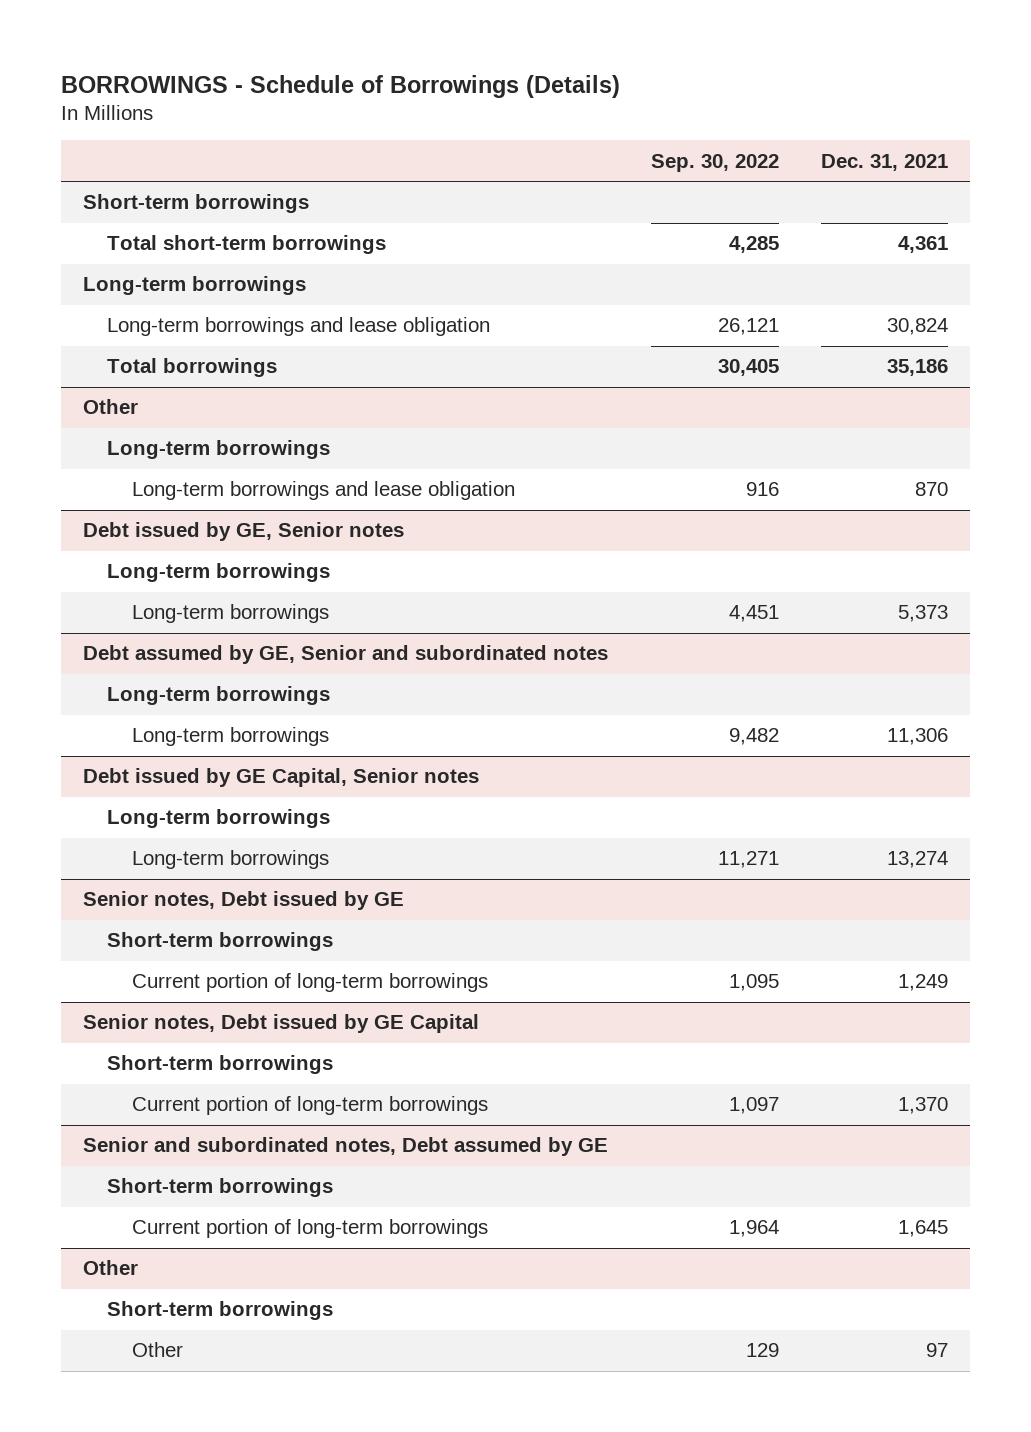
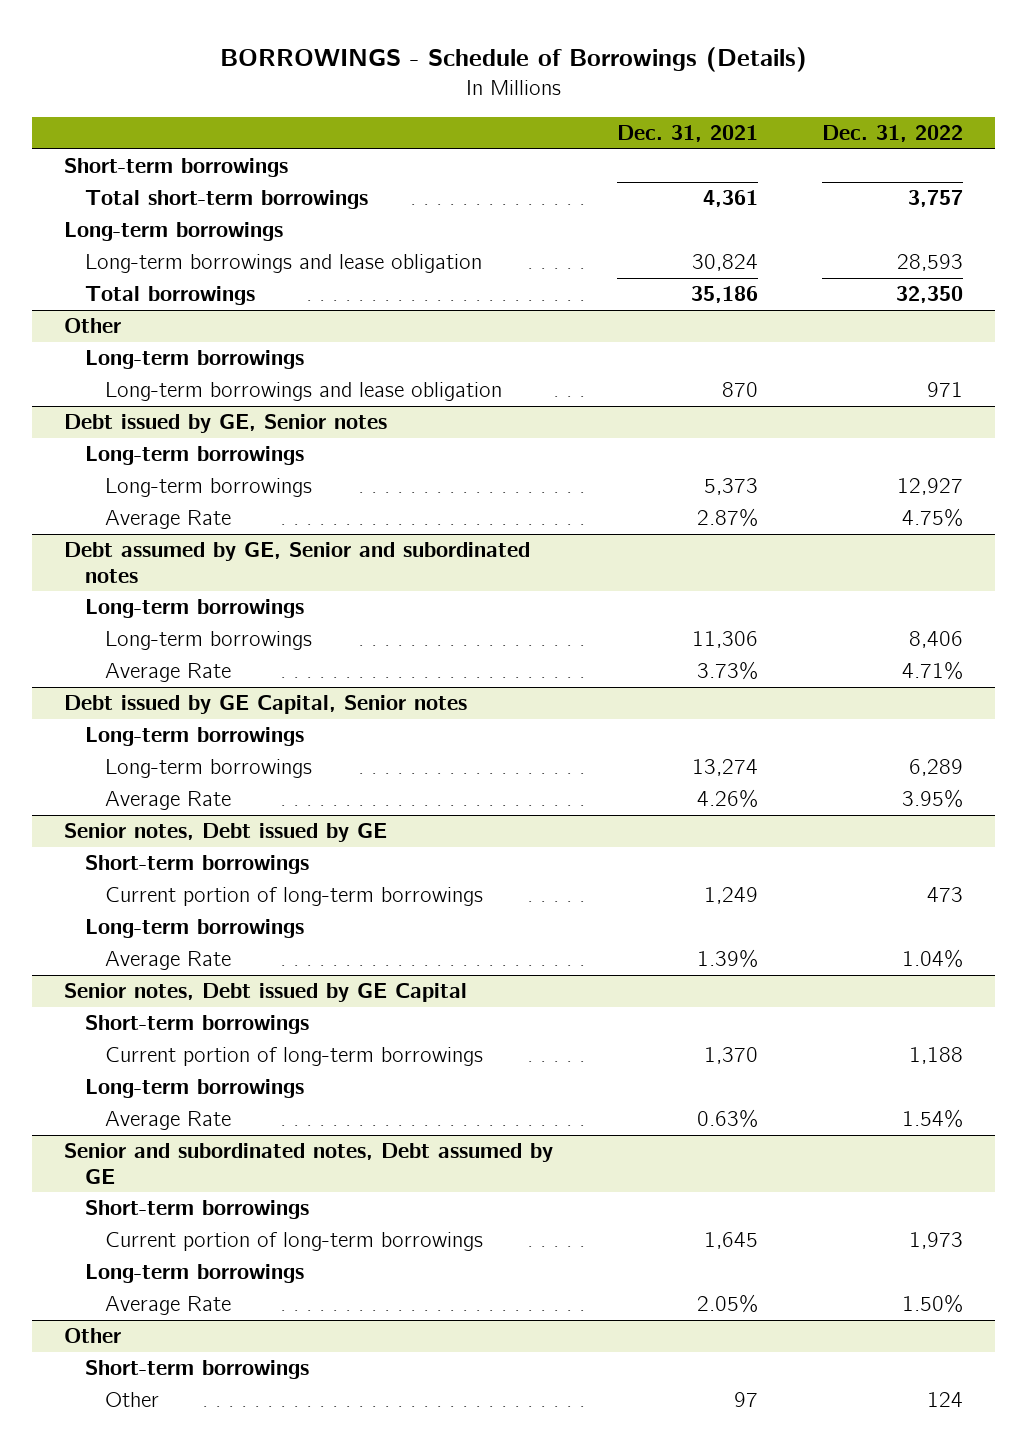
- | Sep. 30, 2022 | Dec. 31, 2021
+ | Dec. 31, 2021 | Dec. 31, 2022
@ Debt issued by GE, Senior notes
+ Average Rate | 2.87% | 4.75%
@ Debt assumed by GE, Senior and subordinated notes
+ Average Rate | 3.73% | 4.71%
@ Debt issued by GE Capital, Senior notes
+ Average Rate | 4.26% | 3.95%
@ Senior notes, Debt issued by GE
+ Long-term borrowings
+ Average Rate | 1.39% | 1.04%
@ Senior notes, Debt issued by GE Capital
+ Long-term borrowings
+ Average Rate | 0.63% | 1.54%
@ Senior and subordinated notes, Debt assumed by GE
+ Long-term borrowings
+ Average Rate | 2.05% | 1.50%

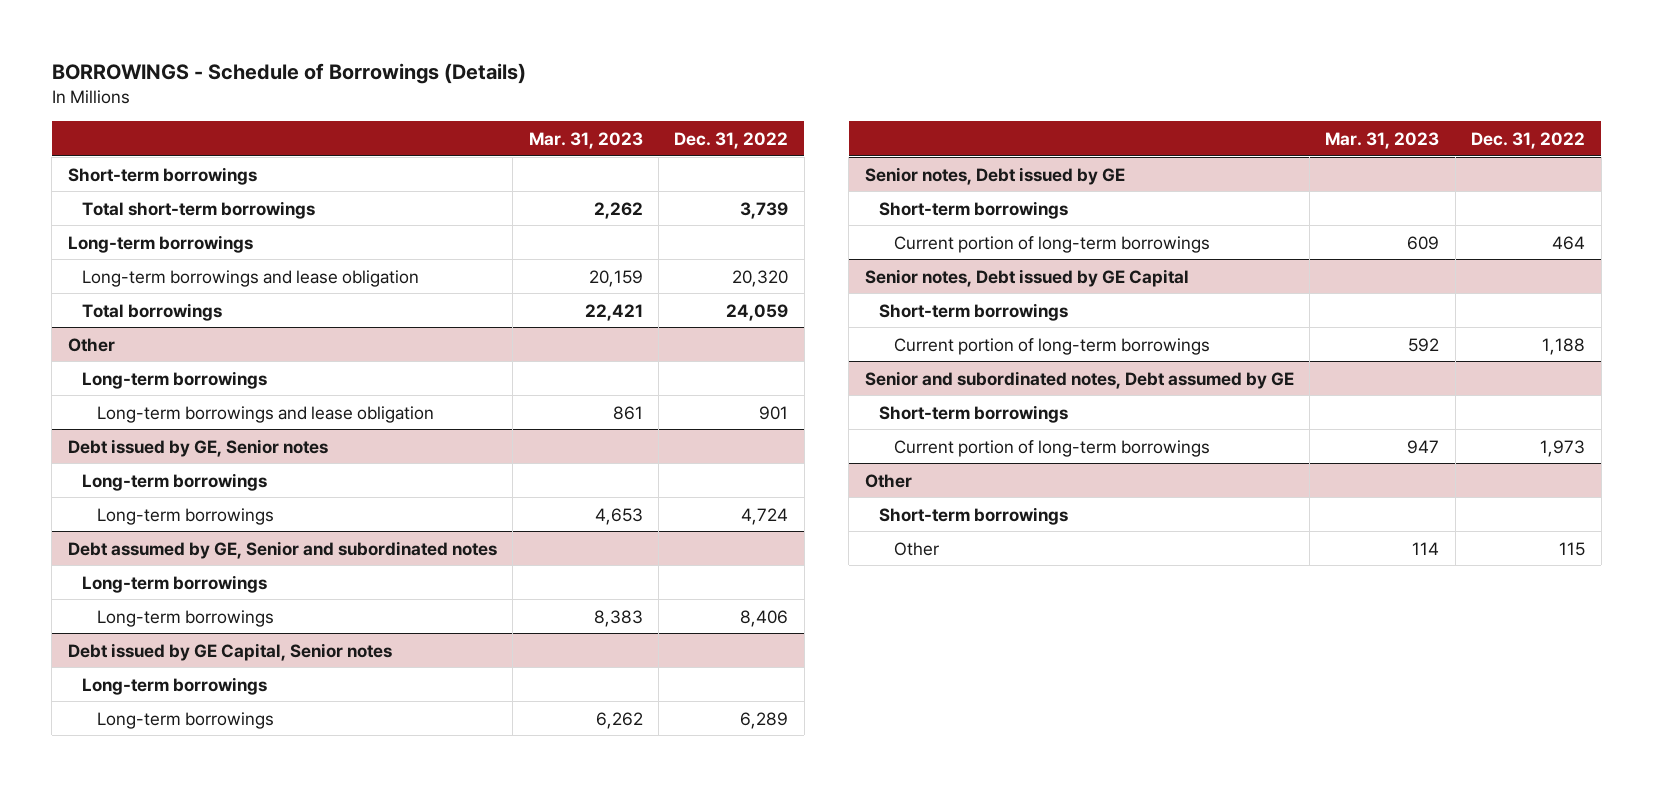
- | Dec. 31, 2021 | Dec. 31, 2022
+ | Mar. 31, 2023 | Dec. 31, 2022
- Total short-term borrowings | 4,361 | 3,757
+ Total short-term borrowings | 2,262 | 3,739
- Long-term borrowings and lease obligation | 30,824 | 28,593
- Total borrowings | 35,186 | 32,350
+ Long-term borrowings and lease obligation | 20,159 | 20,320
+ Total borrowings | 22,421 | 24,059
@ Other
- Long-term borrowings and lease obligation | 870 | 971
+ Long-term borrowings and lease obligation | 861 | 901
@ Debt issued by GE, Senior notes
- Long-term borrowings | 5,373 | 12,927
- Average Rate | 2.87% | 4.75%
+ Long-term borrowings | 4,653 | 4,724
@ Debt assumed by GE, Senior and subordinated notes
- Average Rate | 3.73% | 4.71%
@ Debt issued by GE Capital, Senior notes
- Average Rate | 4.26% | 3.95%
@ Senior notes, Debt issued by GE
- Current portion of long-term borrowings | 1,249 | 473
- Long-term borrowings
- Average Rate | 1.39% | 1.04%
+ Current portion of long-term borrowings | 609 | 464
@ Senior notes, Debt issued by GE Capital
- Long-term borrowings
- Average Rate | 0.63% | 1.54%
@ Senior and subordinated notes, Debt assumed by GE
- Long-term borrowings
- Average Rate | 2.05% | 1.50%
@ Other
- Other | 97 | 124
+ Other | 114 | 115

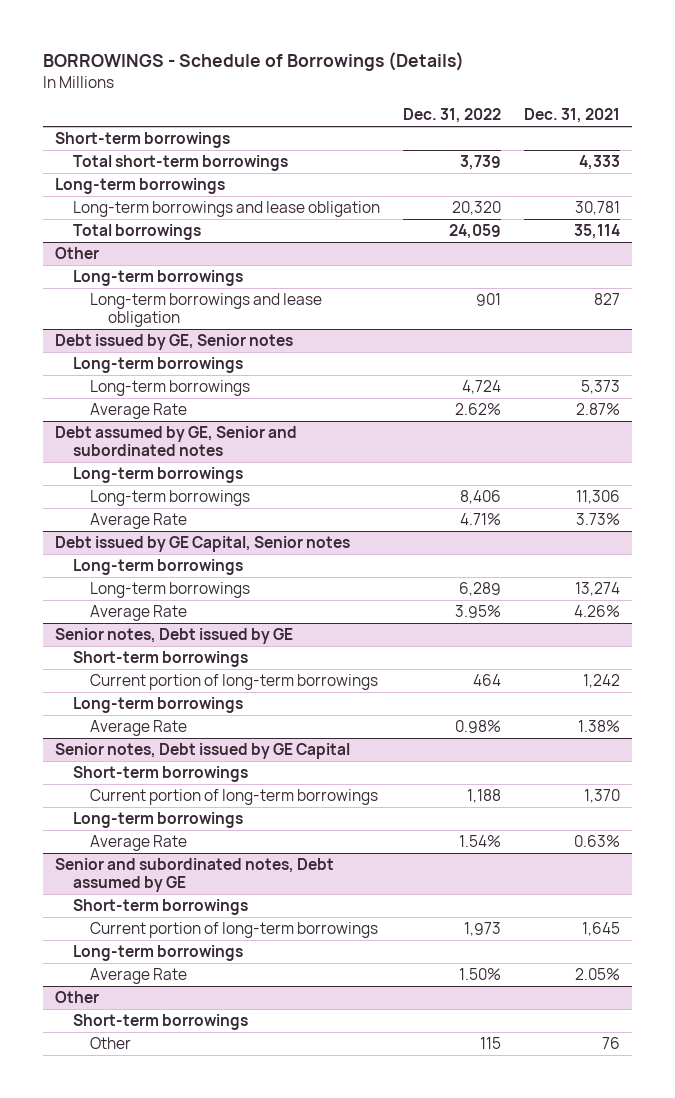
- | Mar. 31, 2023 | Dec. 31, 2022
+ | Dec. 31, 2022 | Dec. 31, 2021
@ Debt issued by GE, Senior notes
+ Average Rate | 2.62% | 2.87%
@ Debt assumed by GE, Senior and subordinated notes
+ Average Rate | 4.71% | 3.73%
@ Debt issued by GE Capital, Senior notes
+ Average Rate | 3.95% | 4.26%
@ Senior notes, Debt issued by GE
+ Long-term borrowings
+ Average Rate | 0.98% | 1.38%
@ Senior notes, Debt issued by GE Capital
+ Long-term borrowings
+ Average Rate | 1.54% | 0.63%
@ Senior and subordinated notes, Debt assumed by GE
+ Long-term borrowings
+ Average Rate | 1.50% | 2.05%

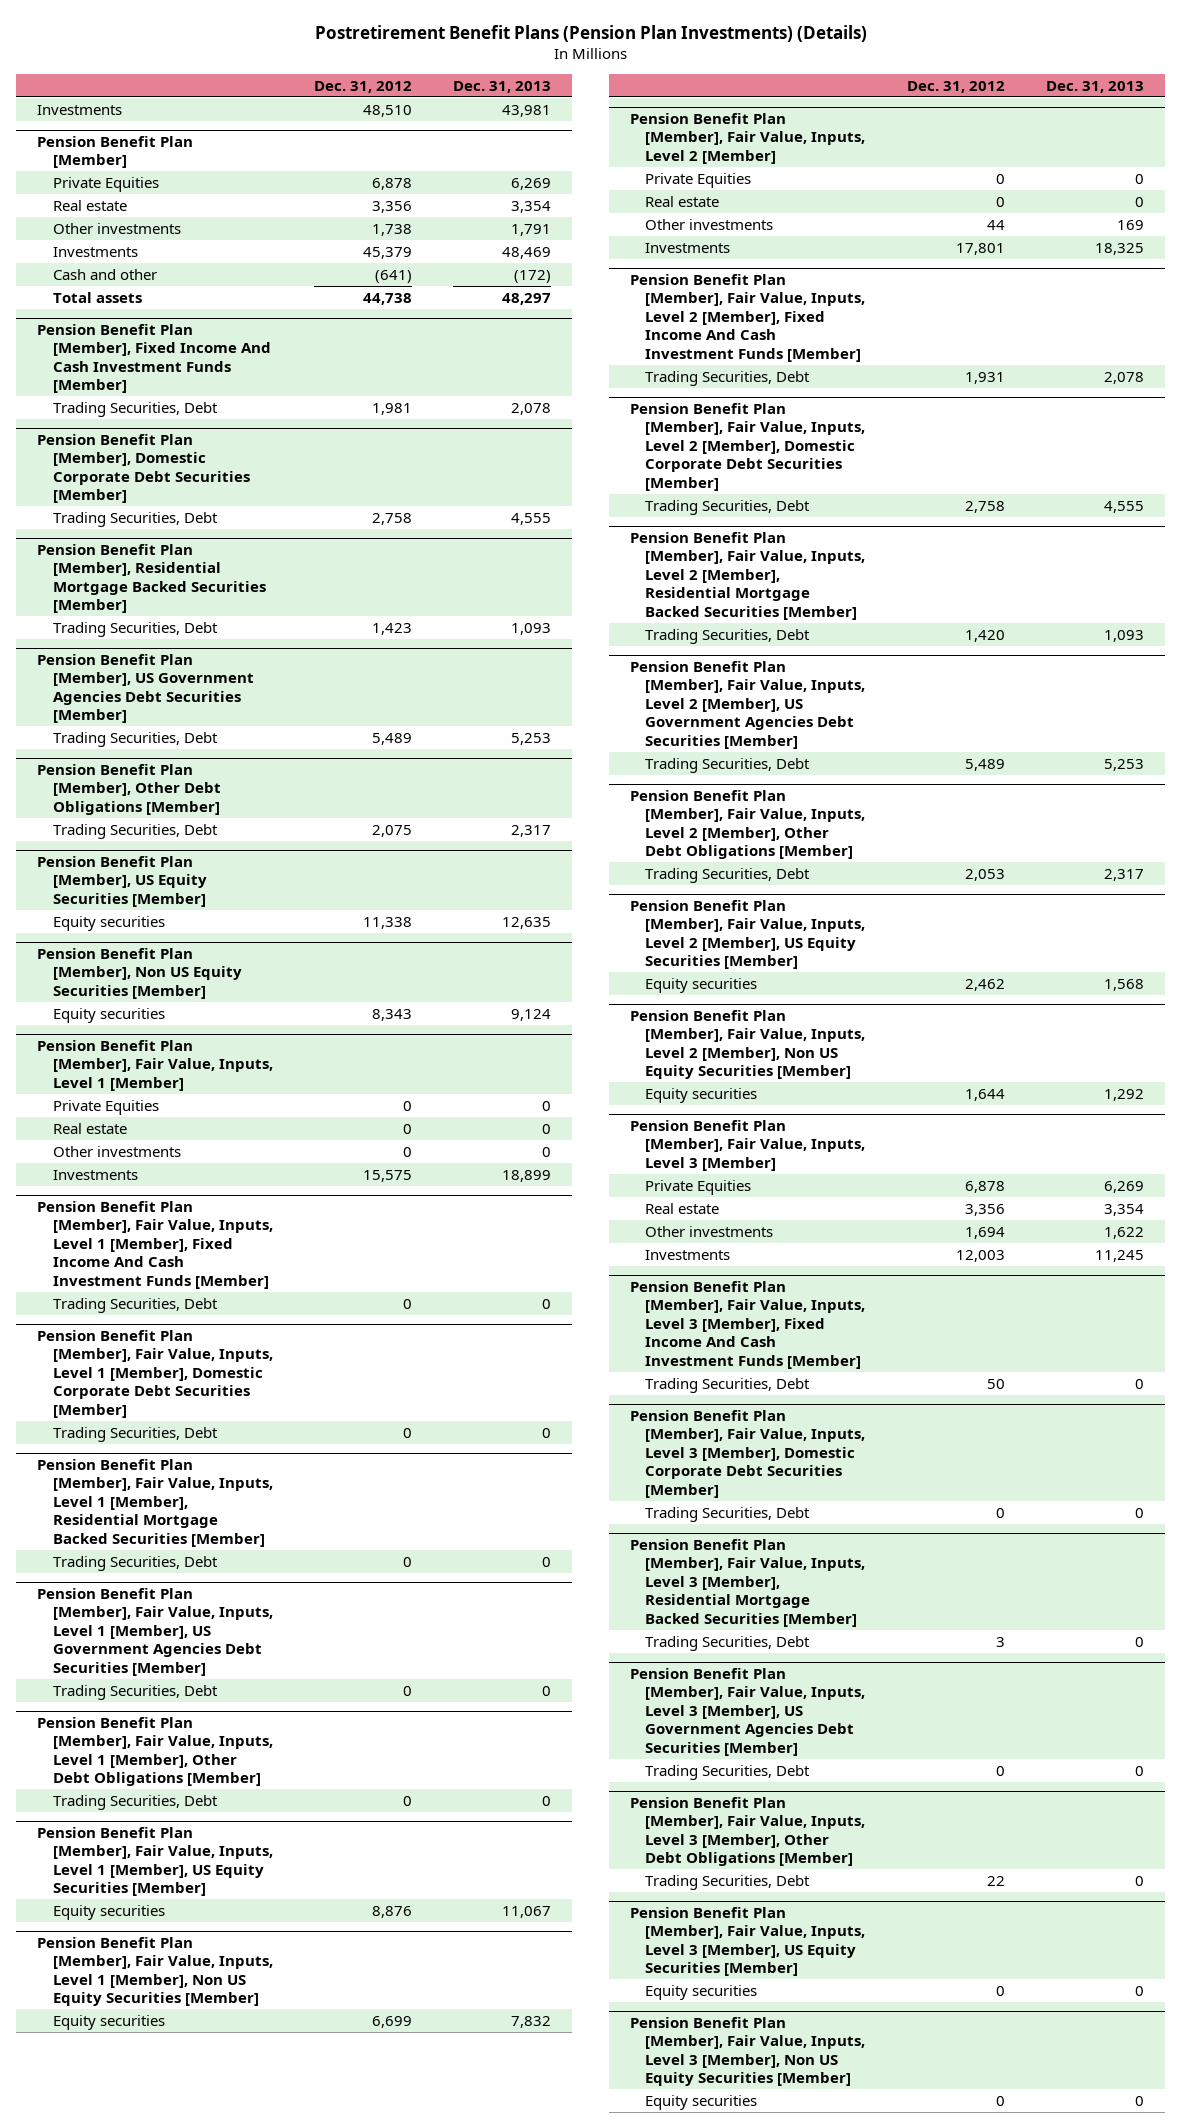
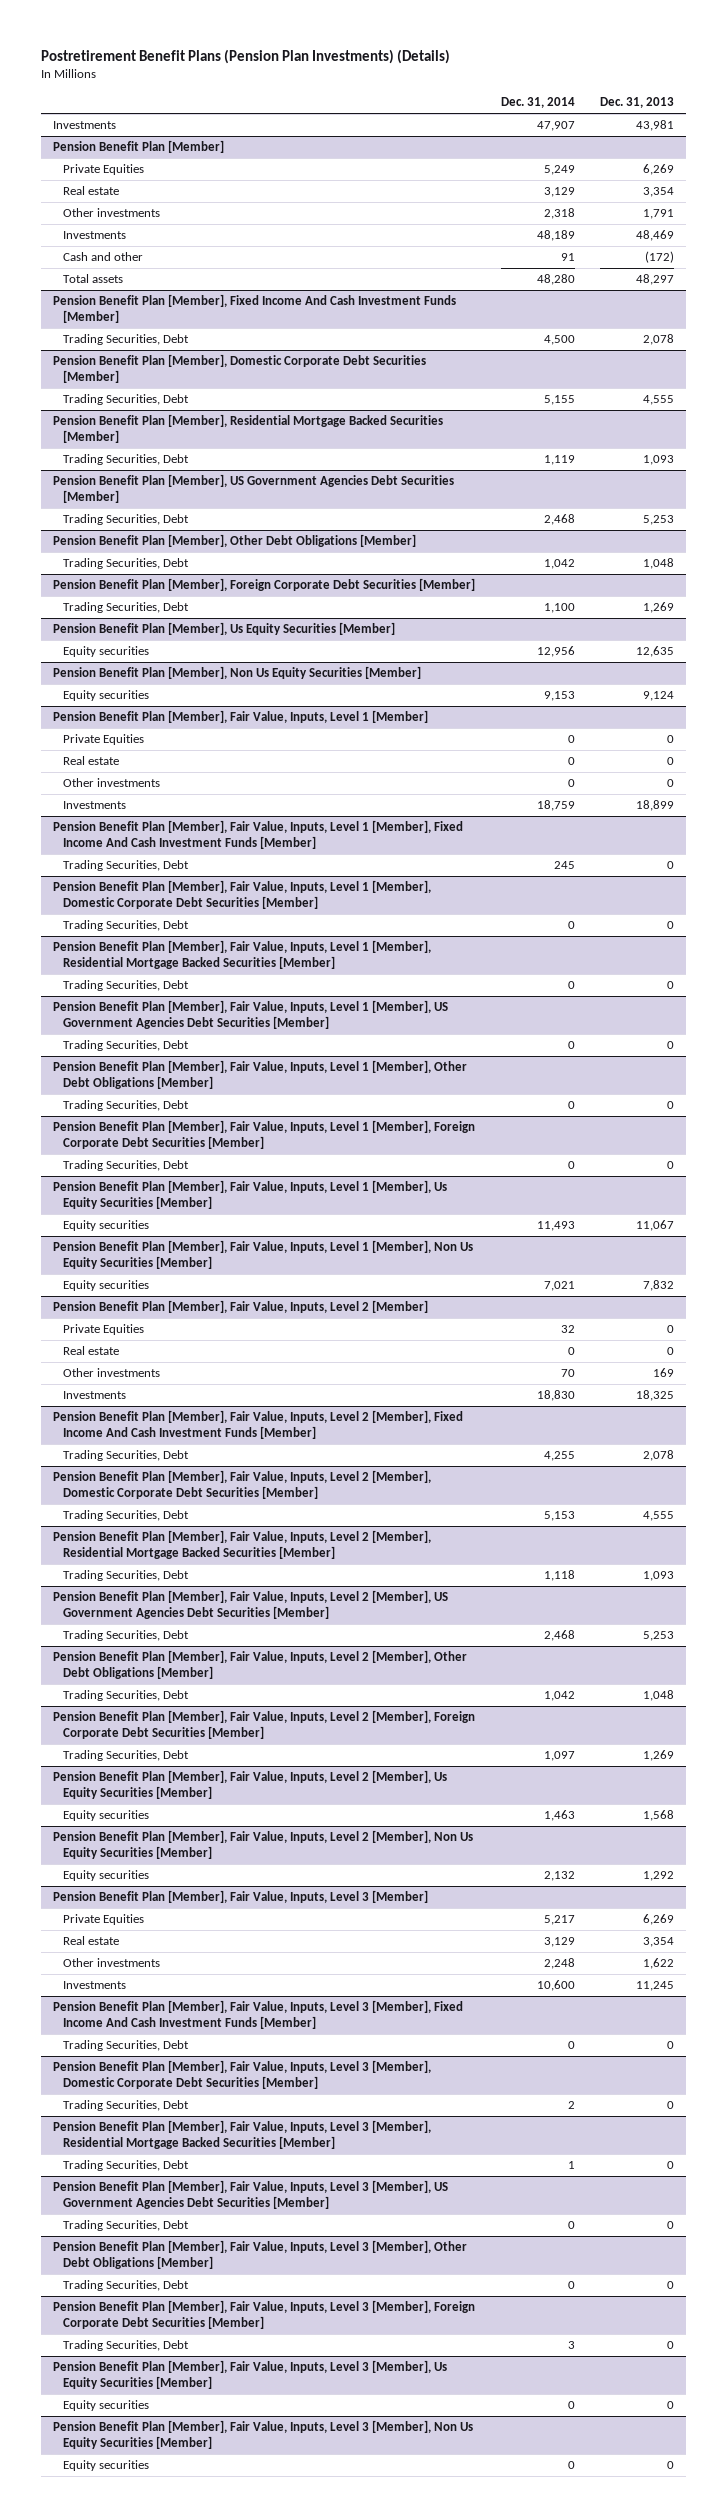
- | Dec. 31, 2012 | Dec. 31, 2013
+ | Dec. 31, 2014 | Dec. 31, 2013
@ Pension Benefit Plan [Member], Other Debt Obligations [Member]
- Trading Securities, Debt | 2,075 | 2,317
- Pension Benefit Plan [Member], US Equity Securities [Member]
@ Pension Benefit Plan [Member], Other Debt Obligations [Member]
+ Trading Securities, Debt | 1,042 | 1,048
+ Pension Benefit Plan [Member], Foreign Corporate Debt Securities [Member]
+ Trading Securities, Debt | 1,100 | 1,269
+ Pension Benefit Plan [Member], Us Equity Securities [Member]
- Pension Benefit Plan [Member], Non US Equity Securities [Member]
+ Pension Benefit Plan [Member], Non Us Equity Securities [Member]
- Pension Benefit Plan [Member], Fair Value, Inputs, Level 1 [Member], US Equity Securities [Member]
+ Pension Benefit Plan [Member], Fair Value, Inputs, Level 1 [Member], Foreign Corporate Debt Securities [Member]
+ Trading Securities, Debt | 0 | 0
+ Pension Benefit Plan [Member], Fair Value, Inputs, Level 1 [Member], Us Equity Securities [Member]
- Pension Benefit Plan [Member], Fair Value, Inputs, Level 1 [Member], Non US Equity Securities [Member]
+ Pension Benefit Plan [Member], Fair Value, Inputs, Level 1 [Member], Non Us Equity Securities [Member]
@ Pension Benefit Plan [Member], Fair Value, Inputs, Level 2 [Member], Other Debt Obligations [Member]
- Trading Securities, Debt | 2,053 | 2,317
- Pension Benefit Plan [Member], Fair Value, Inputs, Level 2 [Member], US Equity Securities [Member]
@ Pension Benefit Plan [Member], Fair Value, Inputs, Level 2 [Member], Other Debt Obligations [Member]
+ Trading Securities, Debt | 1,042 | 1,048
+ Pension Benefit Plan [Member], Fair Value, Inputs, Level 2 [Member], Foreign Corporate Debt Securities [Member]
+ Trading Securities, Debt | 1,097 | 1,269
+ Pension Benefit Plan [Member], Fair Value, Inputs, Level 2 [Member], Us Equity Securities [Member]
- Pension Benefit Plan [Member], Fair Value, Inputs, Level 2 [Member], Non US Equity Securities [Member]
+ Pension Benefit Plan [Member], Fair Value, Inputs, Level 2 [Member], Non Us Equity Securities [Member]
- Pension Benefit Plan [Member], Fair Value, Inputs, Level 3 [Member], US Equity Securities [Member]
+ Pension Benefit Plan [Member], Fair Value, Inputs, Level 3 [Member], Foreign Corporate Debt Securities [Member]
+ Trading Securities, Debt | 3 | 0
+ Pension Benefit Plan [Member], Fair Value, Inputs, Level 3 [Member], Us Equity Securities [Member]
- Pension Benefit Plan [Member], Fair Value, Inputs, Level 3 [Member], Non US Equity Securities [Member]
+ Pension Benefit Plan [Member], Fair Value, Inputs, Level 3 [Member], Non Us Equity Securities [Member]

